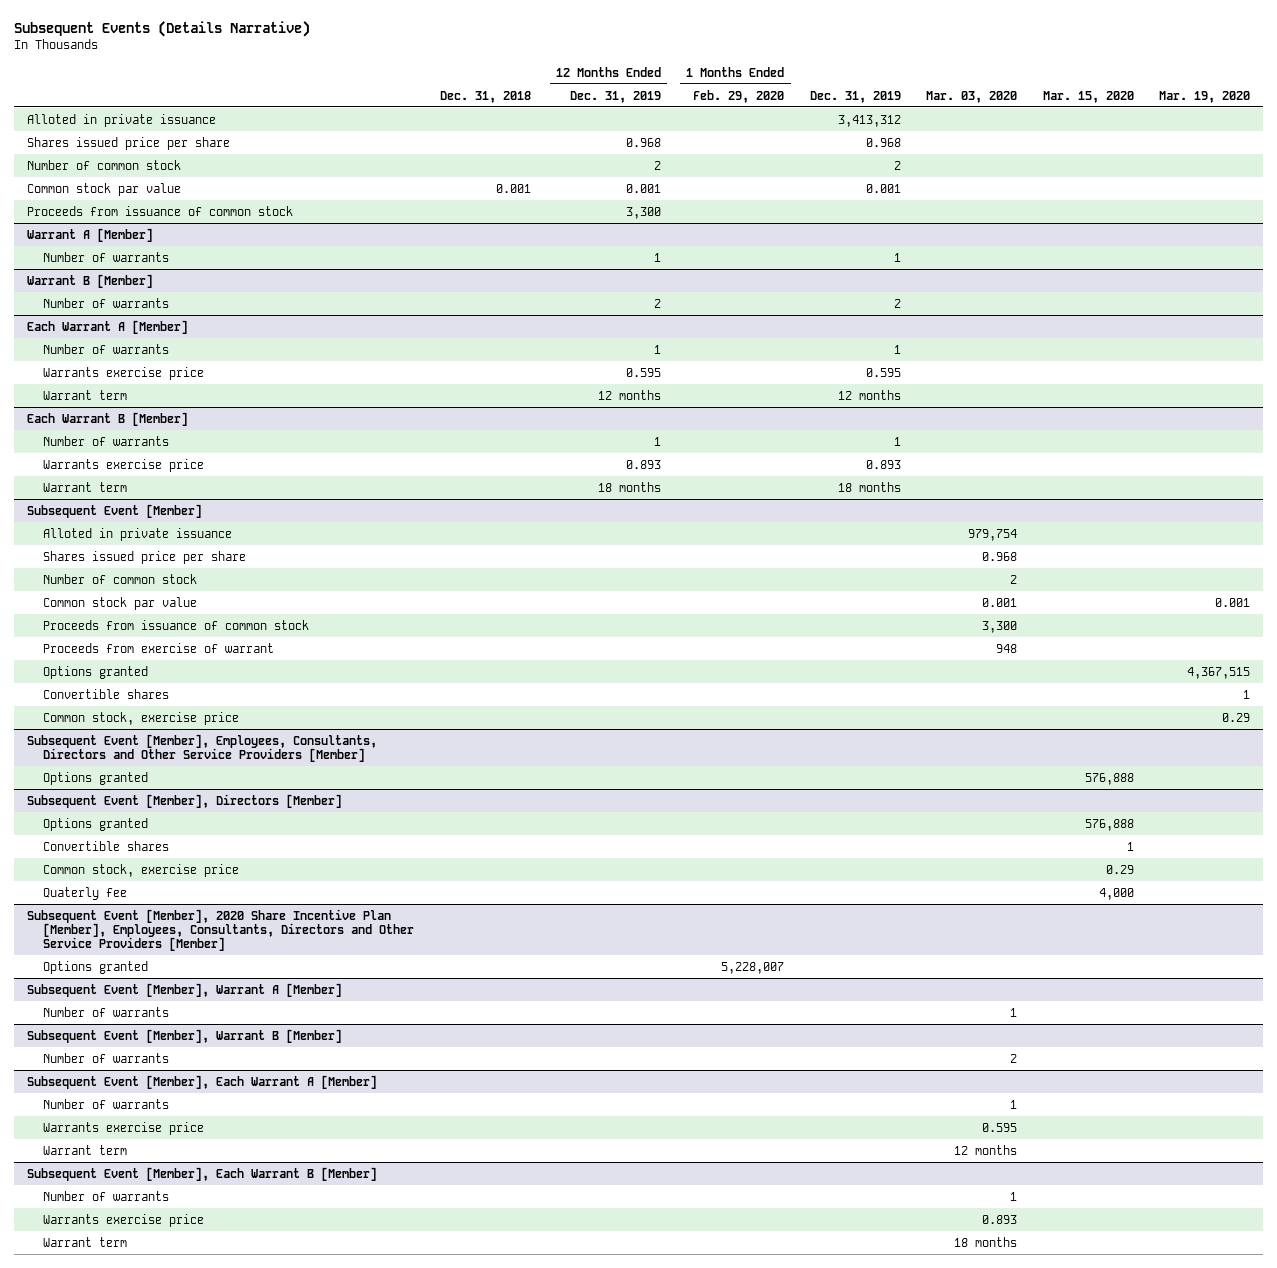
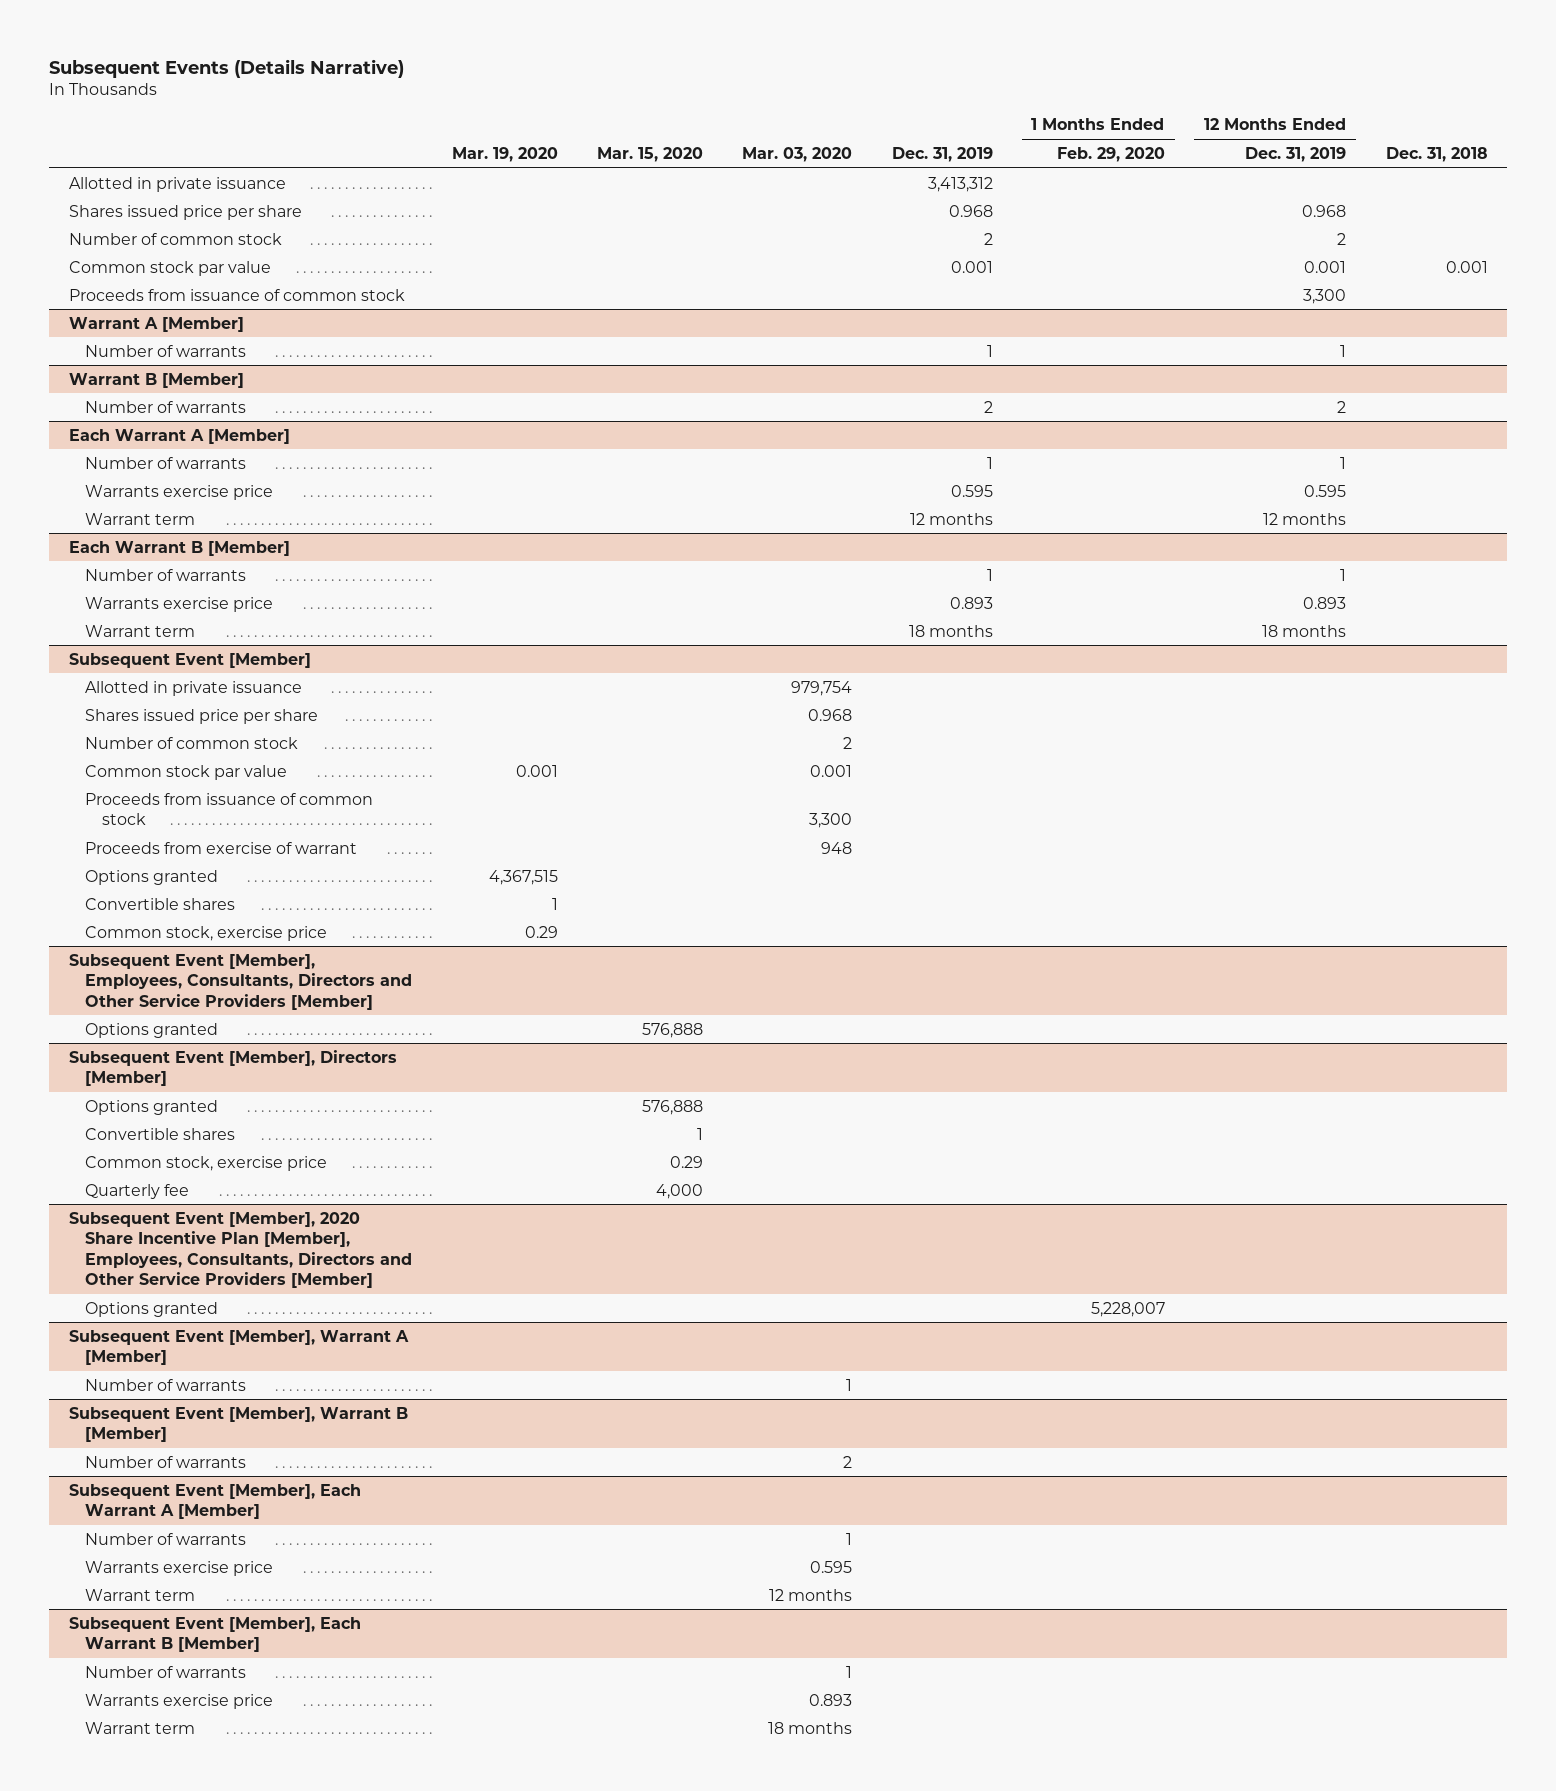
- | Dec. 31, 2018 | 12 Months Ended Dec. 31, 2019 | 1 Months Ended Feb. 29, 2020 | Dec. 31, 2019 | Mar. 03, 2020 | Mar. 15, 2020 | Mar. 19, 2020
+ | Mar. 19, 2020 | Mar. 15, 2020 | Mar. 03, 2020 | Dec. 31, 2019 | 1 Months Ended Feb. 29, 2020 | 12 Months Ended Dec. 31, 2019 | Dec. 31, 2018
- Alloted in private issuance | | | | 3,413,312 | | |
+ Allotted in private issuance | | | | 3,413,312 | | |
@ Subsequent Event [Member]
- Alloted in private issuance | | | | | 979,754 | |
+ Allotted in private issuance | | | 979,754 | | | |
@ Subsequent Event [Member], Directors [Member]
- Quaterly fee | | | | | | 4,000 |
+ Quarterly fee | | 4,000 | | | | |

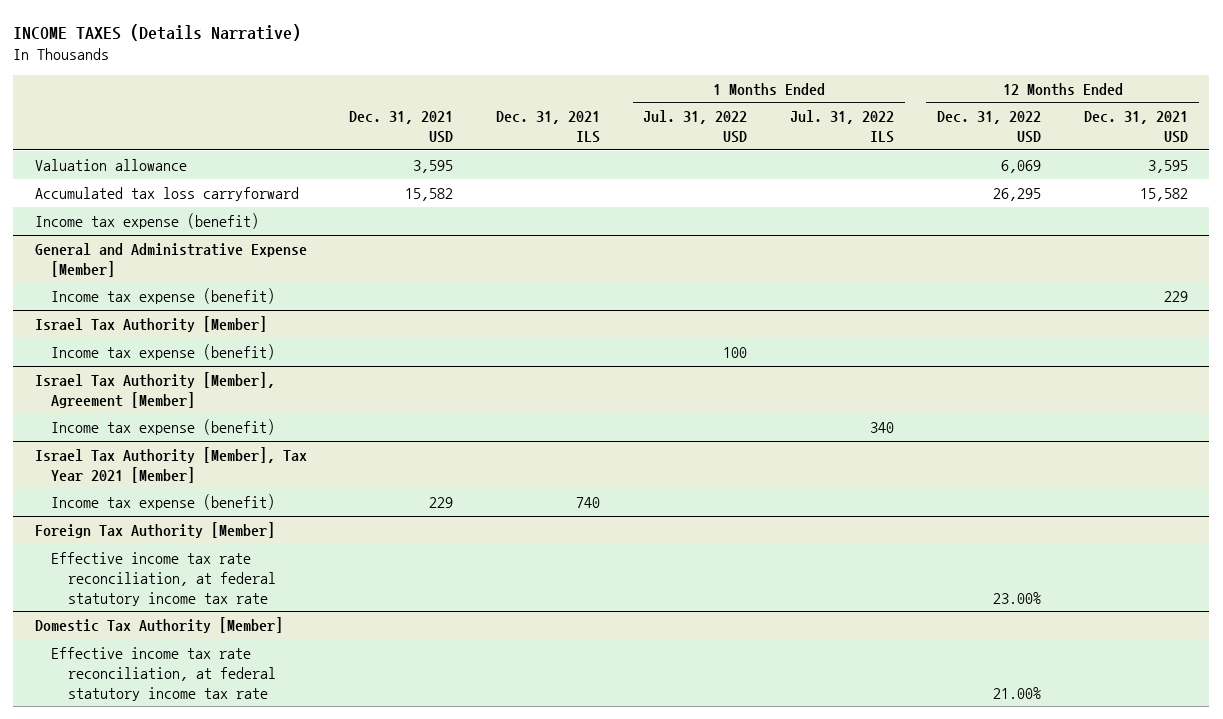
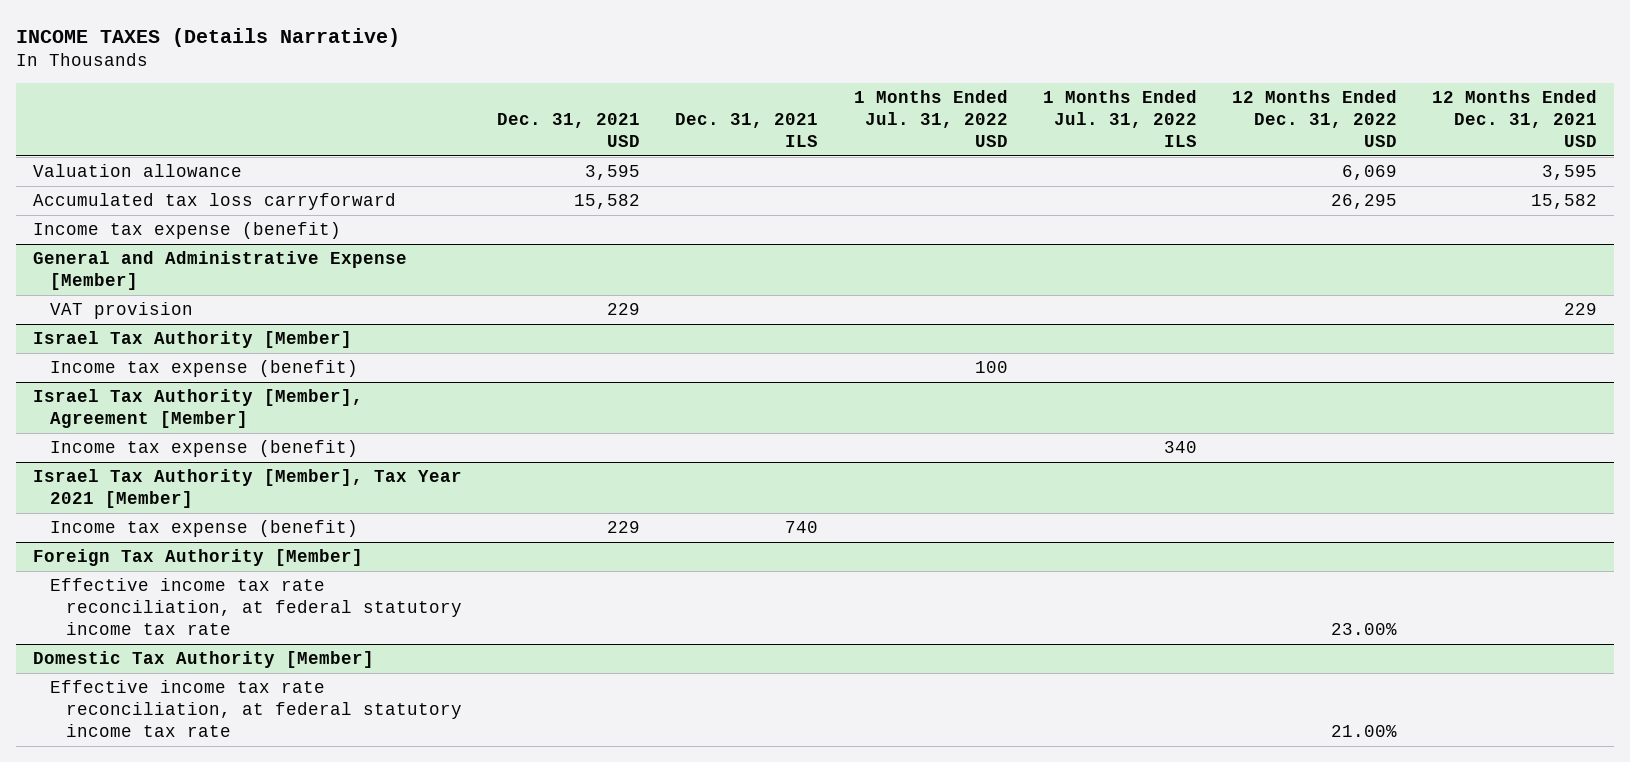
@ General and Administrative Expense [Member]
- Income tax expense (benefit) | | | | | | 229
+ VAT provision | 229 | | | | | 229

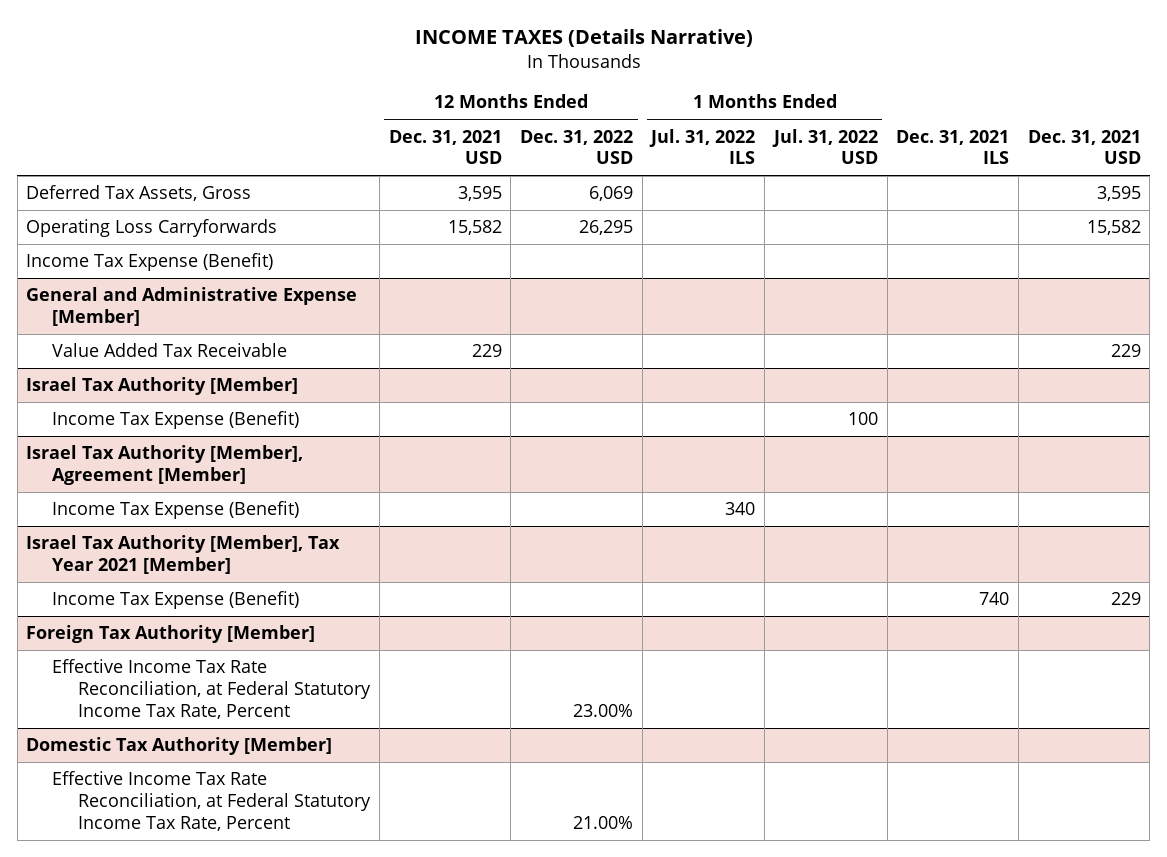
- | Dec. 31, 2021 USD | Dec. 31, 2021 ILS | 1 Months Ended Jul. 31, 2022 USD | 1 Months Ended Jul. 31, 2022 ILS | 12 Months Ended Dec. 31, 2022 USD | 12 Months Ended Dec. 31, 2021 USD
+ | 12 Months Ended Dec. 31, 2021 USD | 12 Months Ended Dec. 31, 2022 USD | 1 Months Ended Jul. 31, 2022 ILS | 1 Months Ended Jul. 31, 2022 USD | Dec. 31, 2021 ILS | Dec. 31, 2021 USD
- Valuation allowance | 3,595 | | | | 6,069 | 3,595
- Accumulated tax loss carryforward | 15,582 | | | | 26,295 | 15,582
- Income tax expense (benefit)
+ Deferred Tax Assets, Gross | 3,595 | 6,069 | | | | 3,595
+ Operating Loss Carryforwards | 15,582 | 26,295 | | | | 15,582
+ Income Tax Expense (Benefit)
@ General and Administrative Expense [Member]
- VAT provision | 229 | | | | | 229
+ Value Added Tax Receivable | 229 | | | | | 229
@ Israel Tax Authority [Member]
- Income tax expense (benefit) | | | 100 | | |
+ Income Tax Expense (Benefit) | | | | 100 | |
@ Israel Tax Authority [Member], Agreement [Member]
- Income tax expense (benefit) | | | | 340 | |
+ Income Tax Expense (Benefit) | | | 340 | | |
@ Israel Tax Authority [Member], Tax Year 2021 [Member]
- Income tax expense (benefit) | 229 | 740 | | | |
+ Income Tax Expense (Benefit) | | | | | 740 | 229
@ Foreign Tax Authority [Member]
- Effective income tax rate reconciliation, at federal statutory income tax rate | | | | | 23.00% |
+ Effective Income Tax Rate Reconciliation, at Federal Statutory Income Tax Rate, Percent | | 23.00% | | | |
@ Domestic Tax Authority [Member]
- Effective income tax rate reconciliation, at federal statutory income tax rate | | | | | 21.00% |
+ Effective Income Tax Rate Reconciliation, at Federal Statutory Income Tax Rate, Percent | | 21.00% | | | |

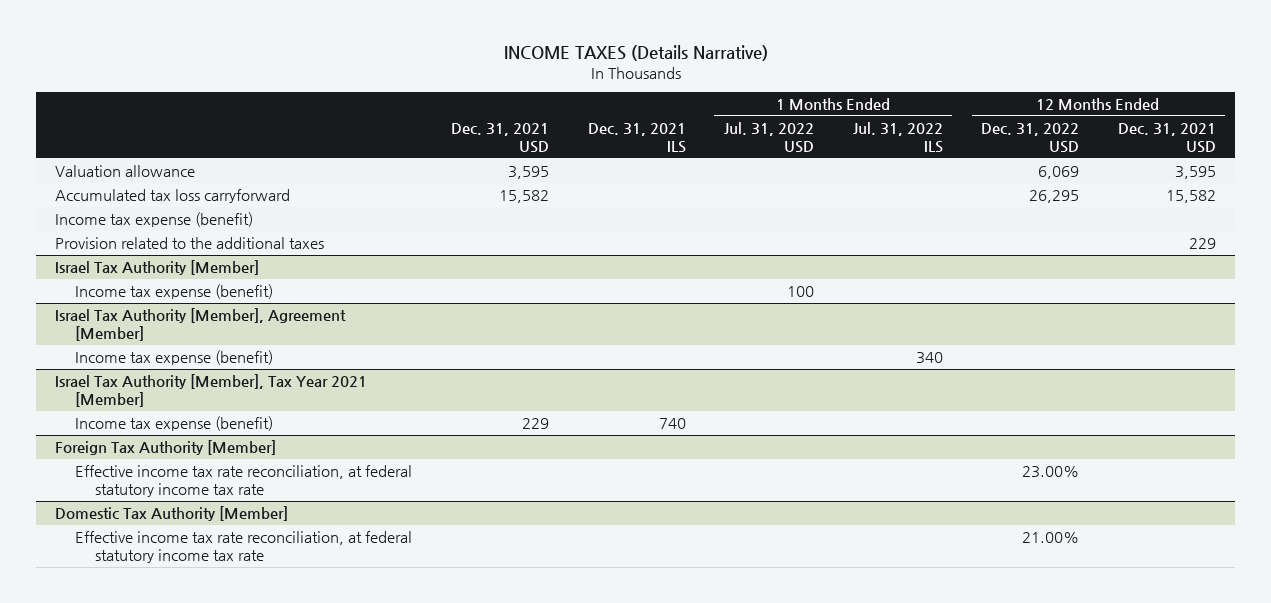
- | 12 Months Ended Dec. 31, 2021 USD | 12 Months Ended Dec. 31, 2022 USD | 1 Months Ended Jul. 31, 2022 ILS | 1 Months Ended Jul. 31, 2022 USD | Dec. 31, 2021 ILS | Dec. 31, 2021 USD
+ | Dec. 31, 2021 USD | Dec. 31, 2021 ILS | 1 Months Ended Jul. 31, 2022 USD | 1 Months Ended Jul. 31, 2022 ILS | 12 Months Ended Dec. 31, 2022 USD | 12 Months Ended Dec. 31, 2021 USD
- Deferred Tax Assets, Gross | 3,595 | 6,069 | | | | 3,595
- Operating Loss Carryforwards | 15,582 | 26,295 | | | | 15,582
- Income Tax Expense (Benefit)
- General and Administrative Expense [Member]
- Value Added Tax Receivable | 229 | | | | | 229
+ Valuation allowance | 3,595 | | | | 6,069 | 3,595
+ Accumulated tax loss carryforward | 15,582 | | | | 26,295 | 15,582
+ Income tax expense (benefit)
+ Provision related to the additional taxes | | | | | | 229
@ Israel Tax Authority [Member]
- Income Tax Expense (Benefit) | | | | 100 | |
+ Income tax expense (benefit) | | | 100 | | |
@ Israel Tax Authority [Member], Agreement [Member]
- Income Tax Expense (Benefit) | | | 340 | | |
+ Income tax expense (benefit) | | | | 340 | |
@ Israel Tax Authority [Member], Tax Year 2021 [Member]
- Income Tax Expense (Benefit) | | | | | 740 | 229
+ Income tax expense (benefit) | 229 | 740 | | | |
@ Foreign Tax Authority [Member]
- Effective Income Tax Rate Reconciliation, at Federal Statutory Income Tax Rate, Percent | | 23.00% | | | |
+ Effective income tax rate reconciliation, at federal statutory income tax rate | | | | | 23.00% |
@ Domestic Tax Authority [Member]
- Effective Income Tax Rate Reconciliation, at Federal Statutory Income Tax Rate, Percent | | 21.00% | | | |
+ Effective income tax rate reconciliation, at federal statutory income tax rate | | | | | 21.00% |

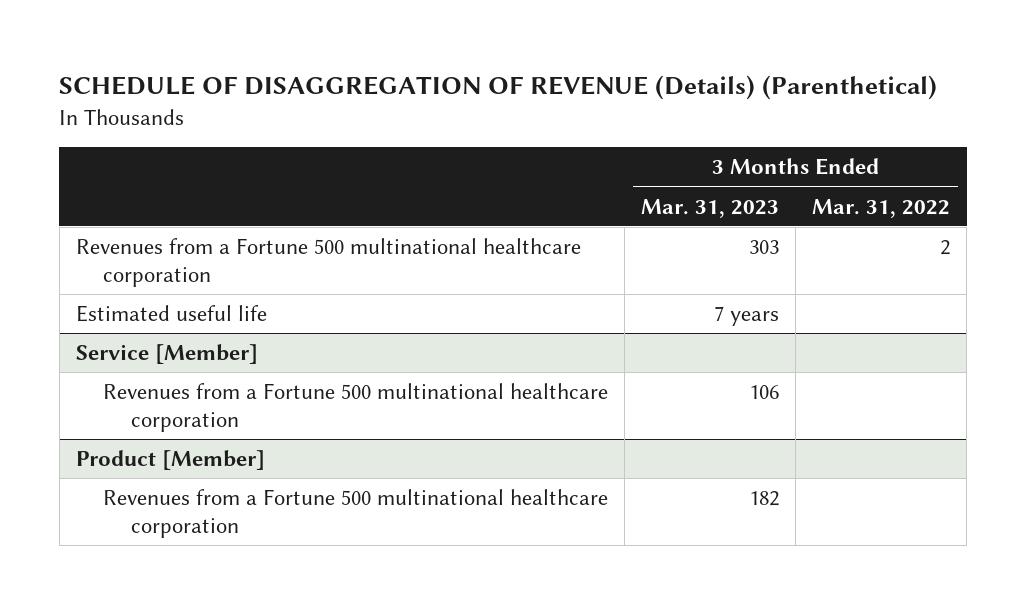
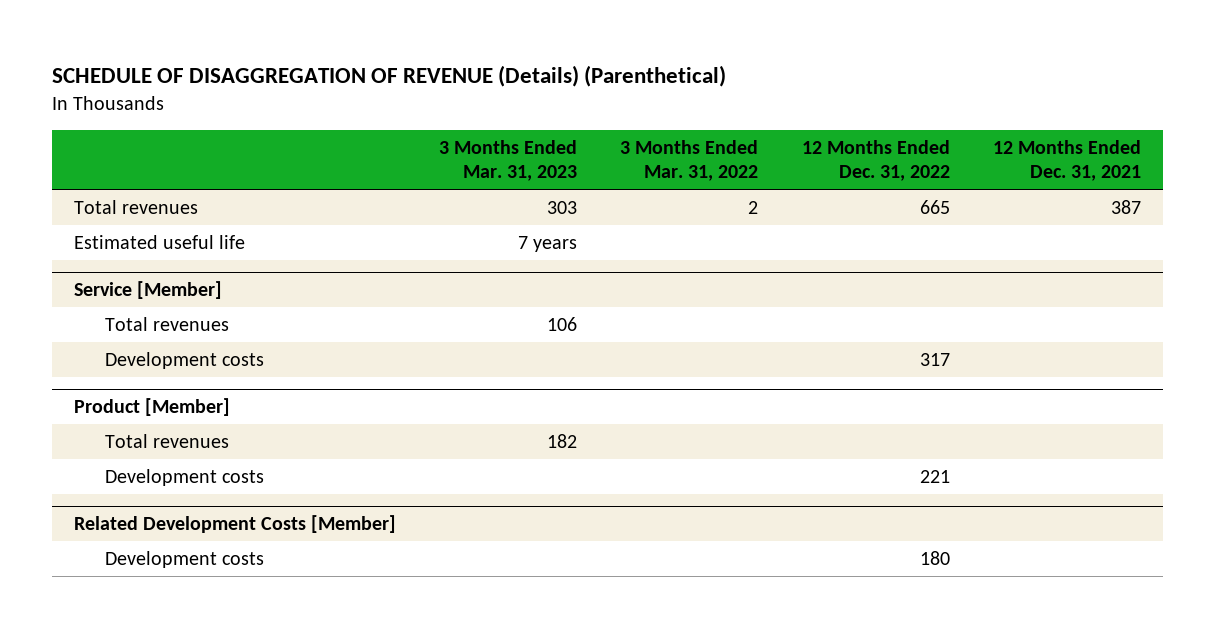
- | 3 Months Ended Mar. 31, 2023 | 3 Months Ended Mar. 31, 2022
+ | 3 Months Ended Mar. 31, 2023 | 3 Months Ended Mar. 31, 2022 | 12 Months Ended Dec. 31, 2022 | 12 Months Ended Dec. 31, 2021
- Revenues from a Fortune 500 multinational healthcare corporation | 303 | 2
+ Total revenues | 303 | 2 | 665 | 387
@ Service [Member]
- Revenues from a Fortune 500 multinational healthcare corporation | 106 |
+ Total revenues | 106 | | |
+ Development costs | | | 317 |
@ Product [Member]
- Revenues from a Fortune 500 multinational healthcare corporation | 182 |
+ Total revenues | 182 | | |
+ Development costs | | | 221 |
+ Related Development Costs [Member]
+ Development costs | | | 180 |

